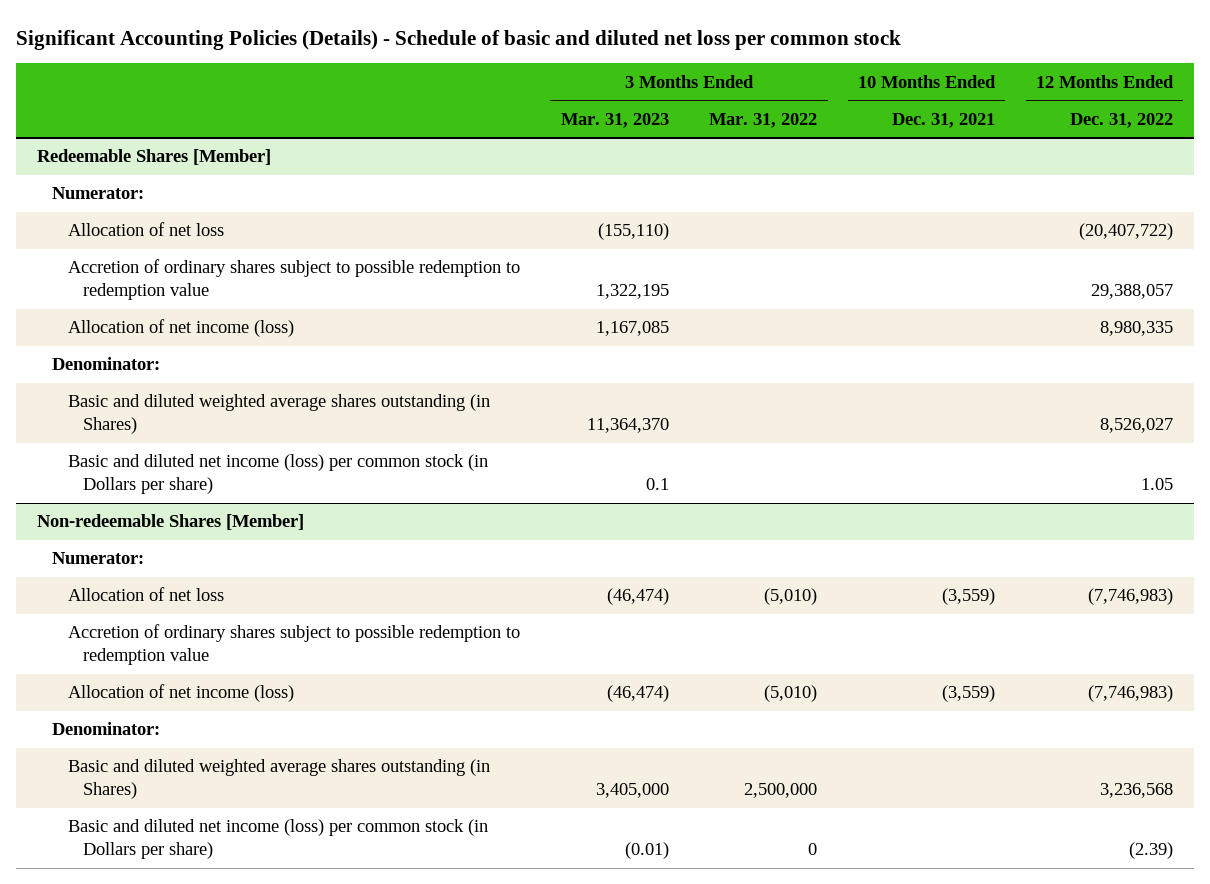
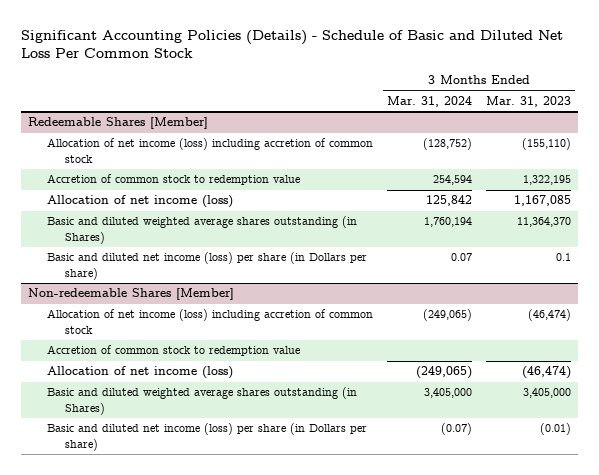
- Significant Accounting Policies (Details) - Schedule of basic and diluted net loss per common stock
+ Significant Accounting Policies (Details) - Schedule of Basic and Diluted Net Loss Per Common Stock
- | 3 Months Ended Mar. 31, 2023 | 3 Months Ended Mar. 31, 2022 | 10 Months Ended Dec. 31, 2021 | 12 Months Ended Dec. 31, 2022
+ | 3 Months Ended Mar. 31, 2024 | 3 Months Ended Mar. 31, 2023
@ Redeemable Shares [Member]
- Numerator:
- Allocation of net loss | (155,110) | | | (20,407,722)
- Accretion of ordinary shares subject to possible redemption to redemption value | 1,322,195 | | | 29,388,057
+ Allocation of net income (loss) including accretion of common stock | (128,752) | (155,110)
+ Accretion of common stock to redemption value | 254,594 | 1,322,195
- Denominator:
- Basic and diluted net income (loss) per common stock (in Dollars per share) | 0.1 | | | 1.05
+ Basic and diluted net income (loss) per share (in Dollars per share) | 0.07 | 0.1
@ Non-redeemable Shares [Member]
- Numerator:
- Allocation of net loss | (46,474) | (5,010) | (3,559) | (7,746,983)
- Accretion of ordinary shares subject to possible redemption to redemption value
+ Allocation of net income (loss) including accretion of common stock | (249,065) | (46,474)
+ Accretion of common stock to redemption value
- Denominator:
- Basic and diluted net income (loss) per common stock (in Dollars per share) | (0.01) | 0 | | (2.39)
+ Basic and diluted net income (loss) per share (in Dollars per share) | (0.07) | (0.01)

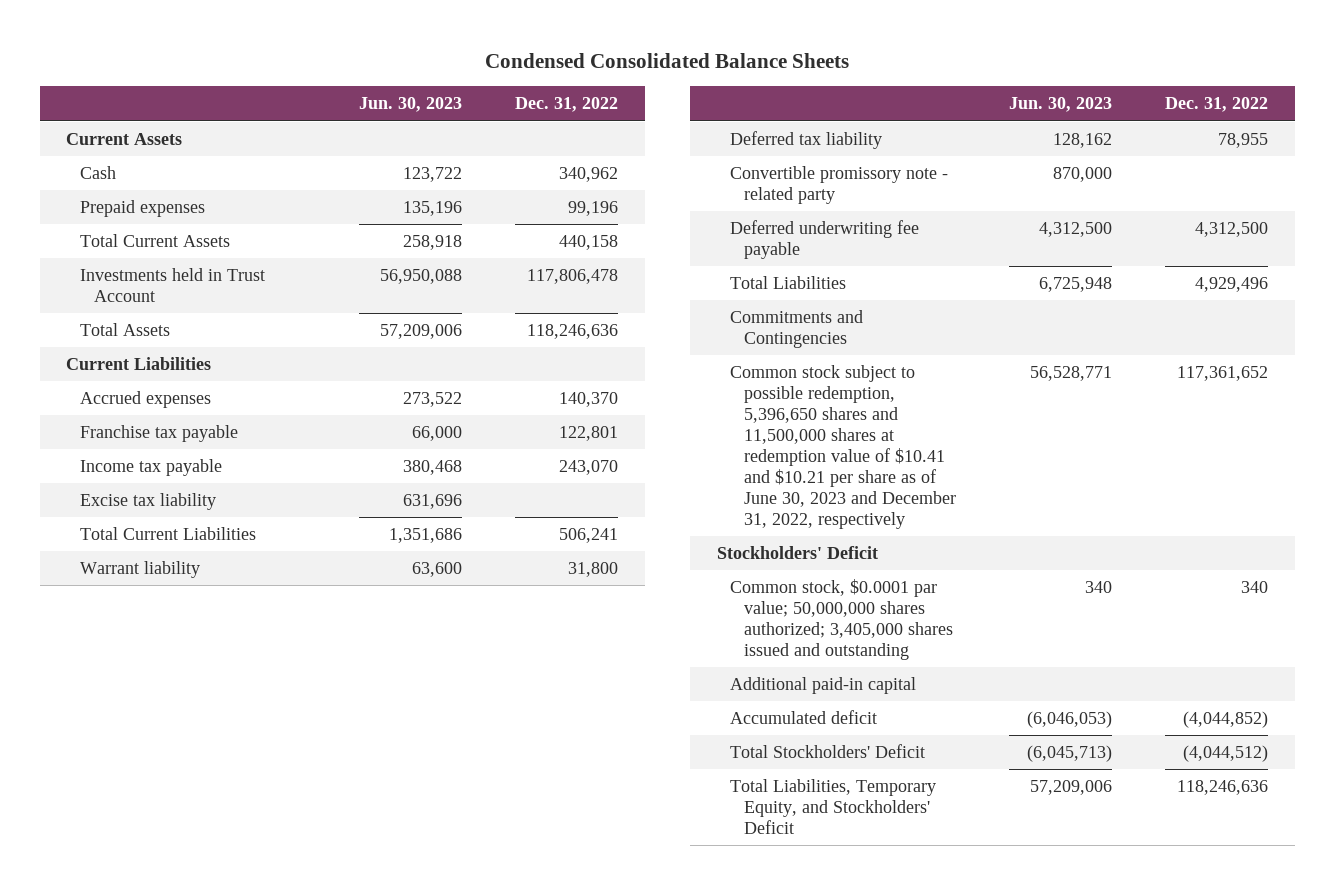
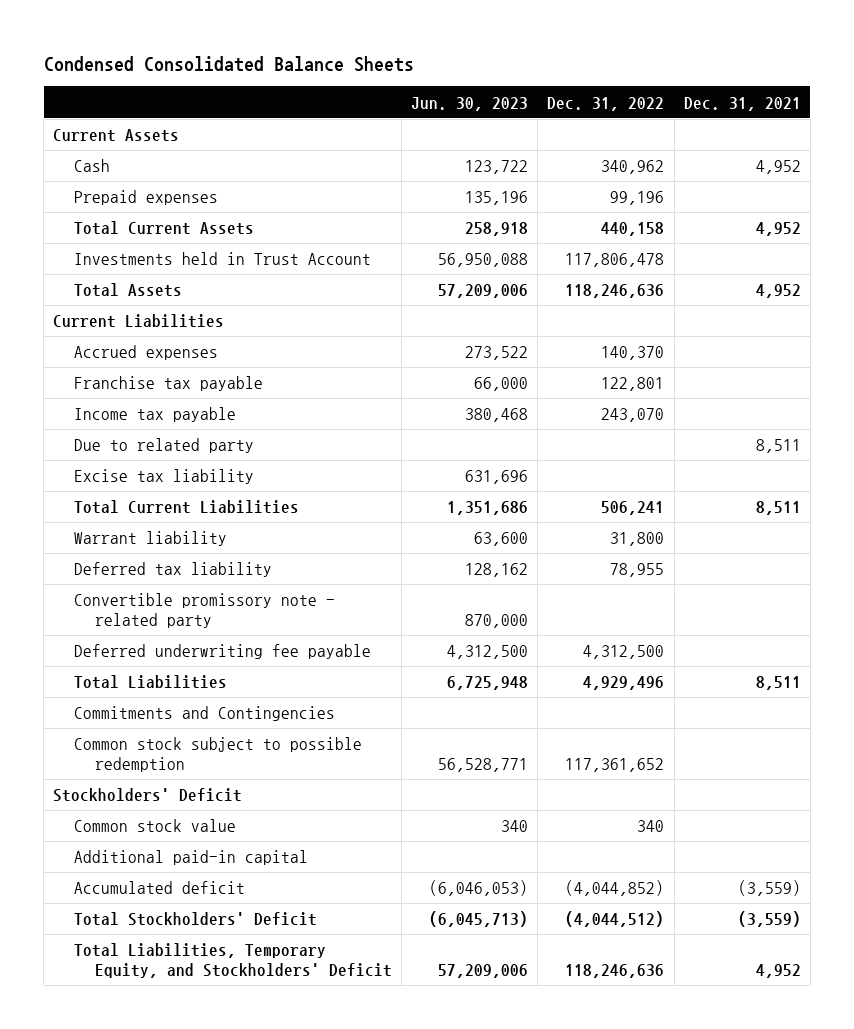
- | Jun. 30, 2023 | Dec. 31, 2022
+ | Jun. 30, 2023 | Dec. 31, 2022 | Dec. 31, 2021
+ Due to related party | | | 8,511
- Common stock subject to possible redemption, 5,396,650 shares and 11,500,000 shares at redemption value of $10.41 and $10.21 per share as of June 30, 2023 and December 31, 2022, respectively | 56,528,771 | 117,361,652
+ Common stock subject to possible redemption | 56,528,771 | 117,361,652 |
- Common stock, $0.0001 par value; 50,000,000 shares authorized; 3,405,000 shares issued and outstanding | 340 | 340
+ Common stock value | 340 | 340 |

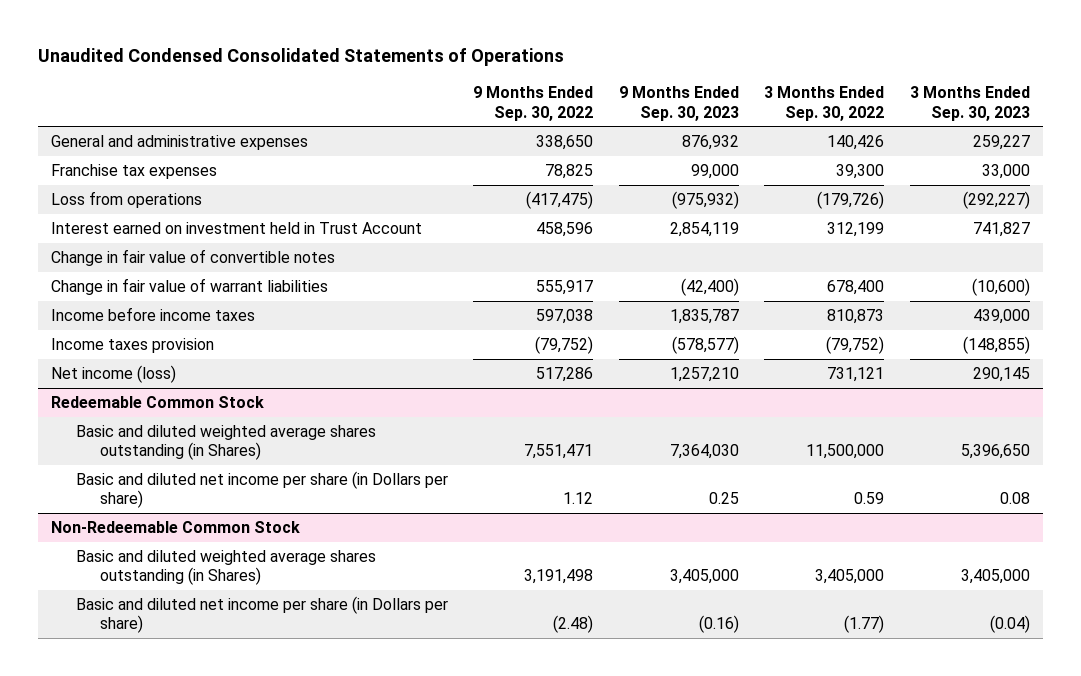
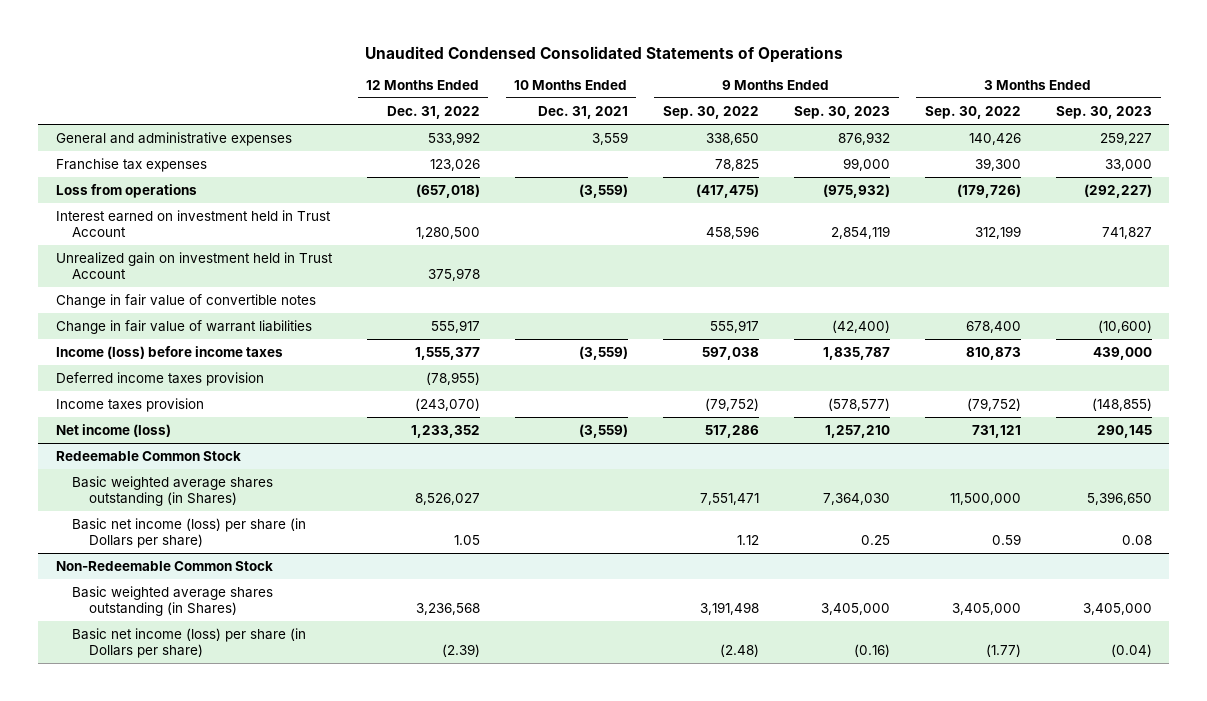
- | 9 Months Ended Sep. 30, 2022 | 9 Months Ended Sep. 30, 2023 | 3 Months Ended Sep. 30, 2022 | 3 Months Ended Sep. 30, 2023
+ | 12 Months Ended Dec. 31, 2022 | 10 Months Ended Dec. 31, 2021 | 9 Months Ended Sep. 30, 2022 | 9 Months Ended Sep. 30, 2023 | 3 Months Ended Sep. 30, 2022 | 3 Months Ended Sep. 30, 2023
+ Unrealized gain on investment held in Trust Account | 375,978 | | | | |
- Income before income taxes | 597,038 | 1,835,787 | 810,873 | 439,000
+ Income (loss) before income taxes | 1,555,377 | (3,559) | 597,038 | 1,835,787 | 810,873 | 439,000
+ Deferred income taxes provision | (78,955) | | | | |
@ Redeemable Common Stock
- Basic and diluted weighted average shares outstanding (in Shares) | 7,551,471 | 7,364,030 | 11,500,000 | 5,396,650
- Basic and diluted net income per share (in Dollars per share) | 1.12 | 0.25 | 0.59 | 0.08
+ Basic weighted average shares outstanding (in Shares) | 8,526,027 | | 7,551,471 | 7,364,030 | 11,500,000 | 5,396,650
+ Basic net income (loss) per share (in Dollars per share) | 1.05 | | 1.12 | 0.25 | 0.59 | 0.08
@ Non-Redeemable Common Stock
- Basic and diluted weighted average shares outstanding (in Shares) | 3,191,498 | 3,405,000 | 3,405,000 | 3,405,000
- Basic and diluted net income per share (in Dollars per share) | (2.48) | (0.16) | (1.77) | (0.04)
+ Basic weighted average shares outstanding (in Shares) | 3,236,568 | | 3,191,498 | 3,405,000 | 3,405,000 | 3,405,000
+ Basic net income (loss) per share (in Dollars per share) | (2.39) | | (2.48) | (0.16) | (1.77) | (0.04)

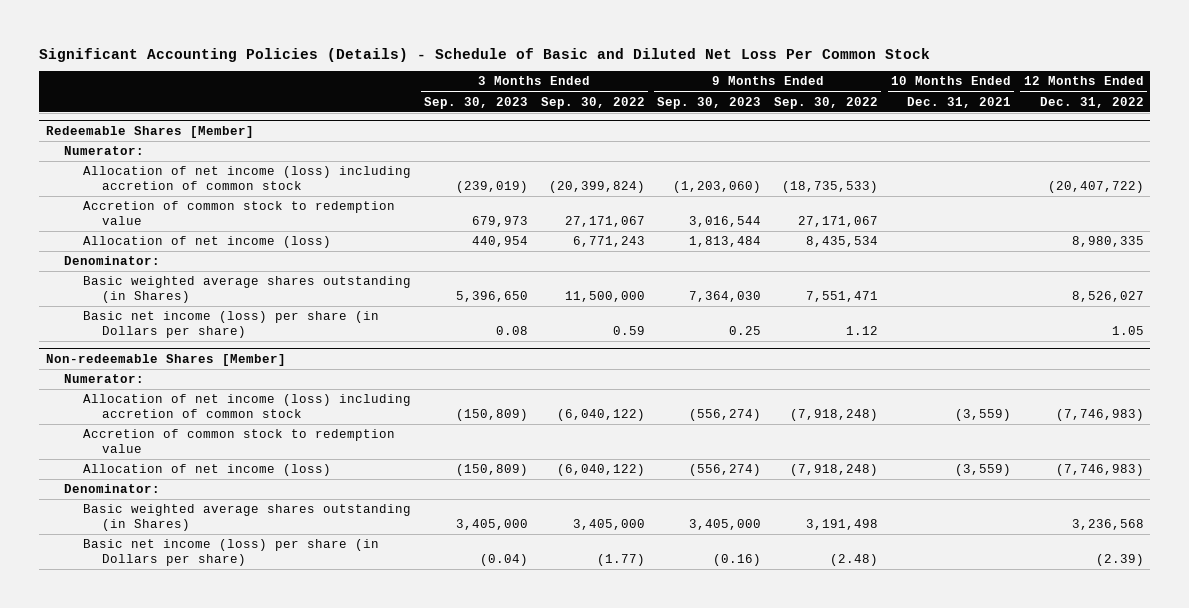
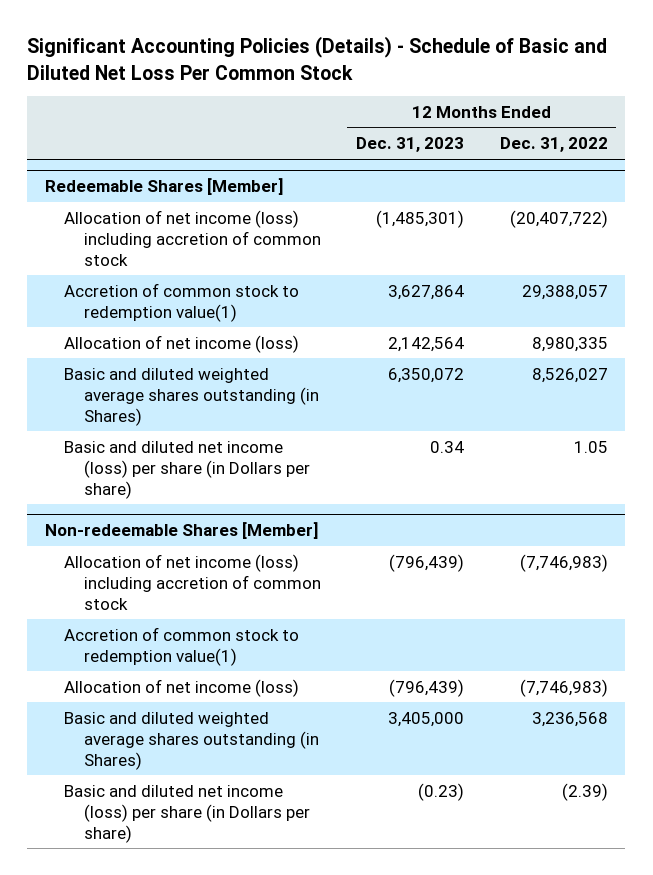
- | 3 Months Ended Sep. 30, 2023 | 3 Months Ended Sep. 30, 2022 | 9 Months Ended Sep. 30, 2023 | 9 Months Ended Sep. 30, 2022 | 10 Months Ended Dec. 31, 2021 | 12 Months Ended Dec. 31, 2022
+ | 12 Months Ended Dec. 31, 2023 | 12 Months Ended Dec. 31, 2022
@ Redeemable Shares [Member]
- Numerator:
- Accretion of common stock to redemption value | 679,973 | 27,171,067 | 3,016,544 | 27,171,067 | |
+ Accretion of common stock to redemption value(1) | 3,627,864 | 29,388,057
- Denominator:
- Basic weighted average shares outstanding (in Shares) | 5,396,650 | 11,500,000 | 7,364,030 | 7,551,471 | | 8,526,027
- Basic net income (loss) per share (in Dollars per share) | 0.08 | 0.59 | 0.25 | 1.12 | | 1.05
+ Basic and diluted weighted average shares outstanding (in Shares) | 6,350,072 | 8,526,027
+ Basic and diluted net income (loss) per share (in Dollars per share) | 0.34 | 1.05
@ Non-redeemable Shares [Member]
- Numerator:
- Accretion of common stock to redemption value
+ Accretion of common stock to redemption value(1)
- Denominator:
- Basic weighted average shares outstanding (in Shares) | 3,405,000 | 3,405,000 | 3,405,000 | 3,191,498 | | 3,236,568
- Basic net income (loss) per share (in Dollars per share) | (0.04) | (1.77) | (0.16) | (2.48) | | (2.39)
+ Basic and diluted weighted average shares outstanding (in Shares) | 3,405,000 | 3,236,568
+ Basic and diluted net income (loss) per share (in Dollars per share) | (0.23) | (2.39)

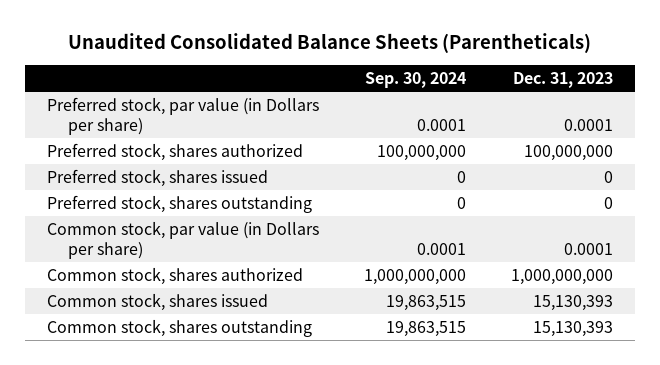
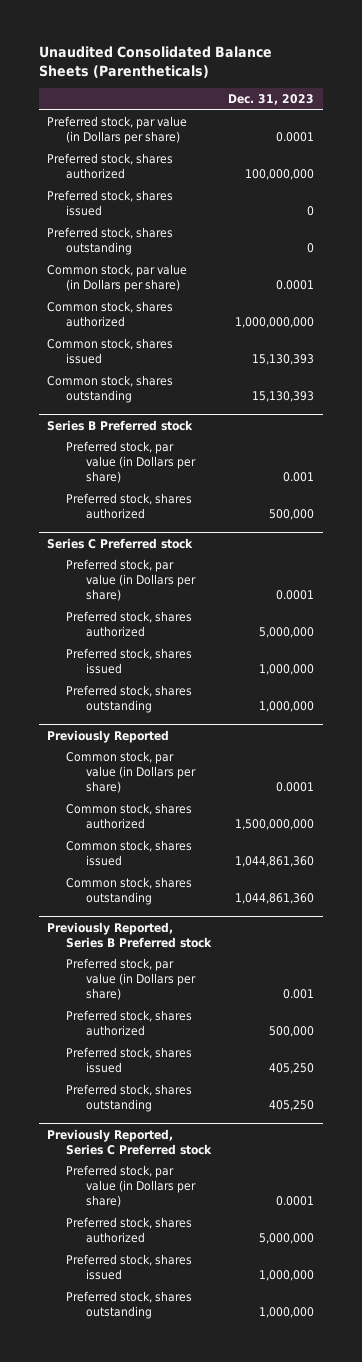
- | Sep. 30, 2024 | Dec. 31, 2023
+ | Dec. 31, 2023
+ Series B Preferred stock
+ Preferred stock, par value (in Dollars per share) | 0.001
+ Preferred stock, shares authorized | 500,000
+ Series C Preferred stock
+ Preferred stock, par value (in Dollars per share) | 0.0001
+ Preferred stock, shares authorized | 5,000,000
+ Preferred stock, shares issued | 1,000,000
+ Preferred stock, shares outstanding | 1,000,000
+ Previously Reported
+ Common stock, par value (in Dollars per share) | 0.0001
+ Common stock, shares authorized | 1,500,000,000
+ Common stock, shares issued | 1,044,861,360
+ Common stock, shares outstanding | 1,044,861,360
+ Previously Reported, Series B Preferred stock
+ Preferred stock, par value (in Dollars per share) | 0.001
+ Preferred stock, shares authorized | 500,000
+ Preferred stock, shares issued | 405,250
+ Preferred stock, shares outstanding | 405,250
+ Previously Reported, Series C Preferred stock
+ Preferred stock, par value (in Dollars per share) | 0.0001
+ Preferred stock, shares authorized | 5,000,000
+ Preferred stock, shares issued | 1,000,000
+ Preferred stock, shares outstanding | 1,000,000

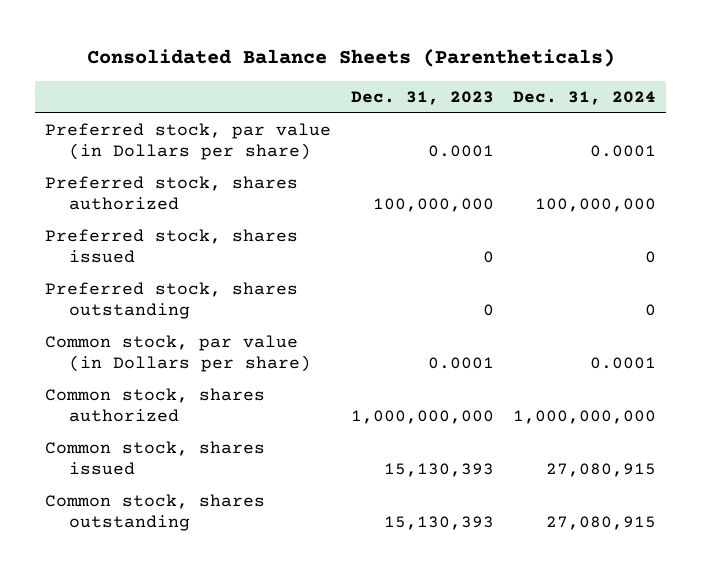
- Unaudited Consolidated Balance Sheets (Parentheticals)
+ Consolidated Balance Sheets (Parentheticals)
- | Dec. 31, 2023
+ | Dec. 31, 2023 | Dec. 31, 2024
- Series B Preferred stock
- Preferred stock, par value (in Dollars per share) | 0.001
- Preferred stock, shares authorized | 500,000
- Series C Preferred stock
- Preferred stock, par value (in Dollars per share) | 0.0001
- Preferred stock, shares authorized | 5,000,000
- Preferred stock, shares issued | 1,000,000
- Preferred stock, shares outstanding | 1,000,000
- Previously Reported
- Common stock, par value (in Dollars per share) | 0.0001
- Common stock, shares authorized | 1,500,000,000
- Common stock, shares issued | 1,044,861,360
- Common stock, shares outstanding | 1,044,861,360
- Previously Reported, Series B Preferred stock
- Preferred stock, par value (in Dollars per share) | 0.001
- Preferred stock, shares authorized | 500,000
- Preferred stock, shares issued | 405,250
- Preferred stock, shares outstanding | 405,250
- Previously Reported, Series C Preferred stock
- Preferred stock, par value (in Dollars per share) | 0.0001
- Preferred stock, shares authorized | 5,000,000
- Preferred stock, shares issued | 1,000,000
- Preferred stock, shares outstanding | 1,000,000

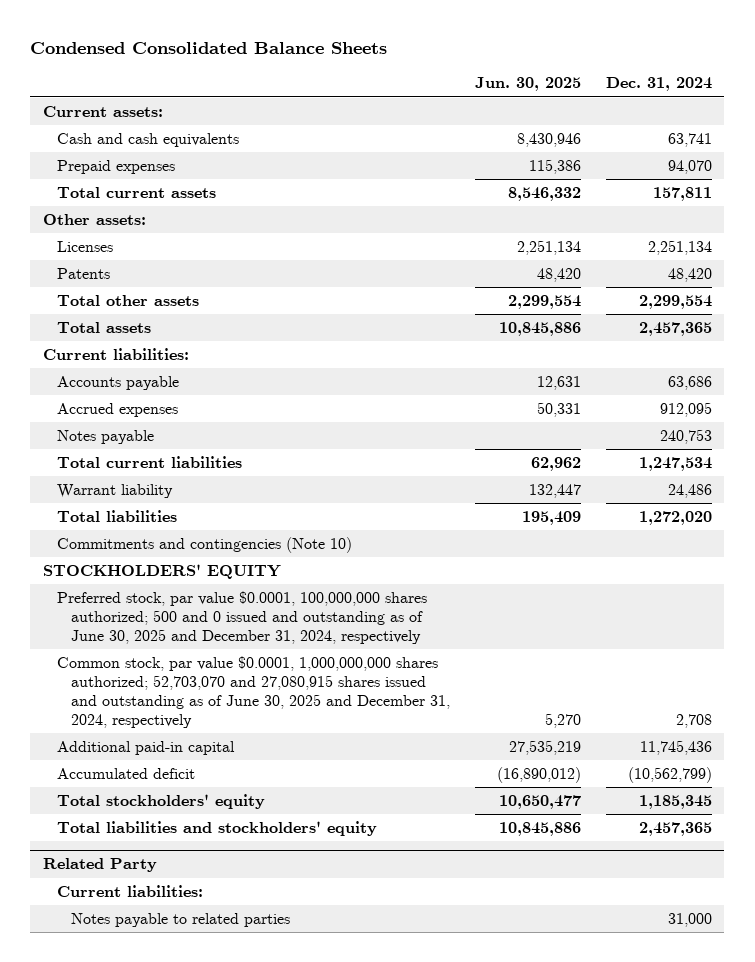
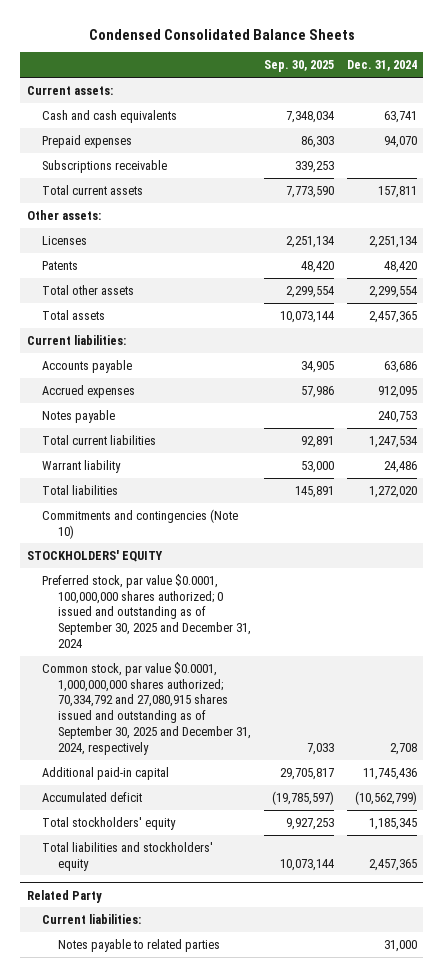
- | Jun. 30, 2025 | Dec. 31, 2024
+ | Sep. 30, 2025 | Dec. 31, 2024
+ Subscriptions receivable | 339,253 |
- Preferred stock, par value $0.0001, 100,000,000 shares authorized; 500 and 0 issued and outstanding as of June 30, 2025 and December 31, 2024, respectively
- Common stock, par value $0.0001, 1,000,000,000 shares authorized; 52,703,070 and 27,080,915 shares issued and outstanding as of June 30, 2025 and December 31, 2024, respectively | 5,270 | 2,708
+ Preferred stock, par value $0.0001, 100,000,000 shares authorized; 0 issued and outstanding as of September 30, 2025 and December 31, 2024
+ Common stock, par value $0.0001, 1,000,000,000 shares authorized; 70,334,792 and 27,080,915 shares issued and outstanding as of September 30, 2025 and December 31, 2024, respectively | 7,033 | 2,708

